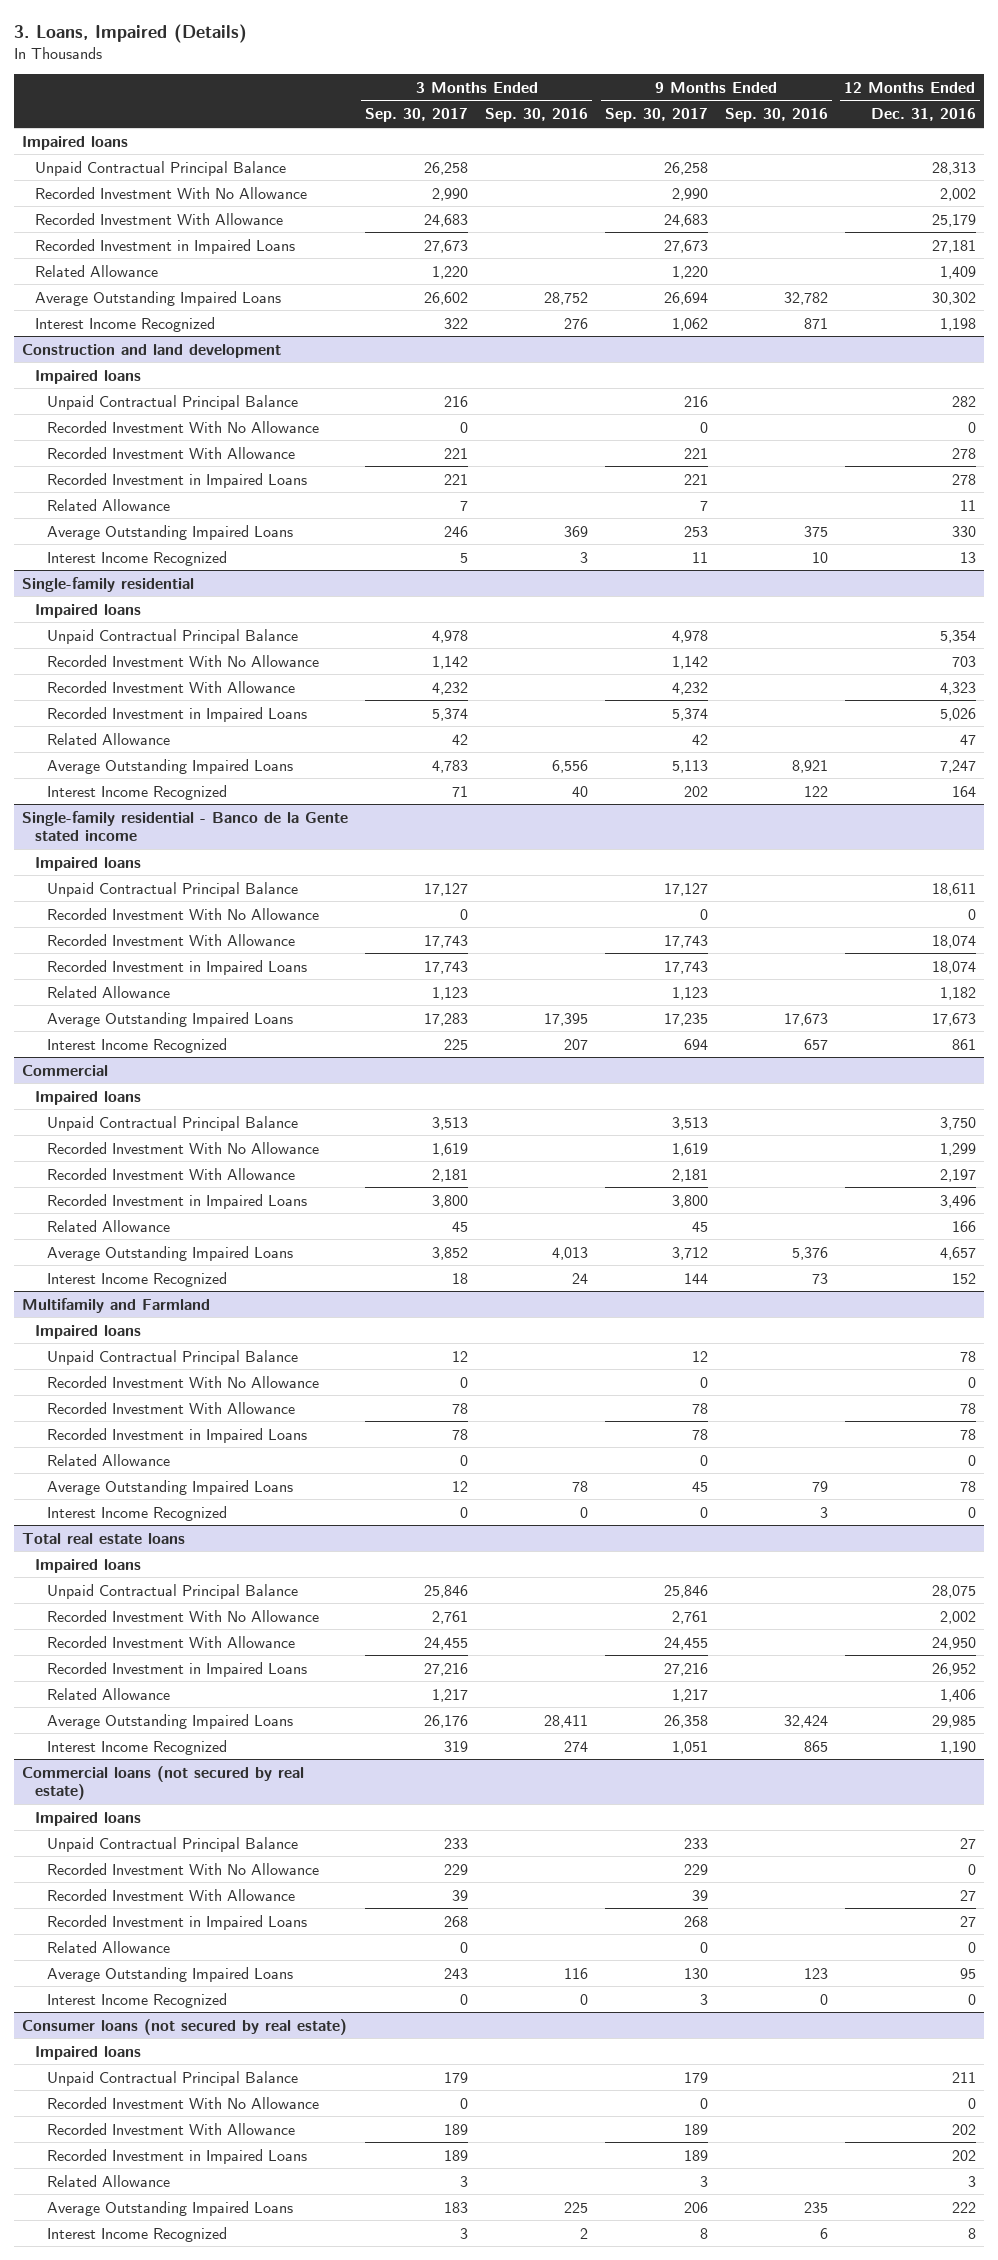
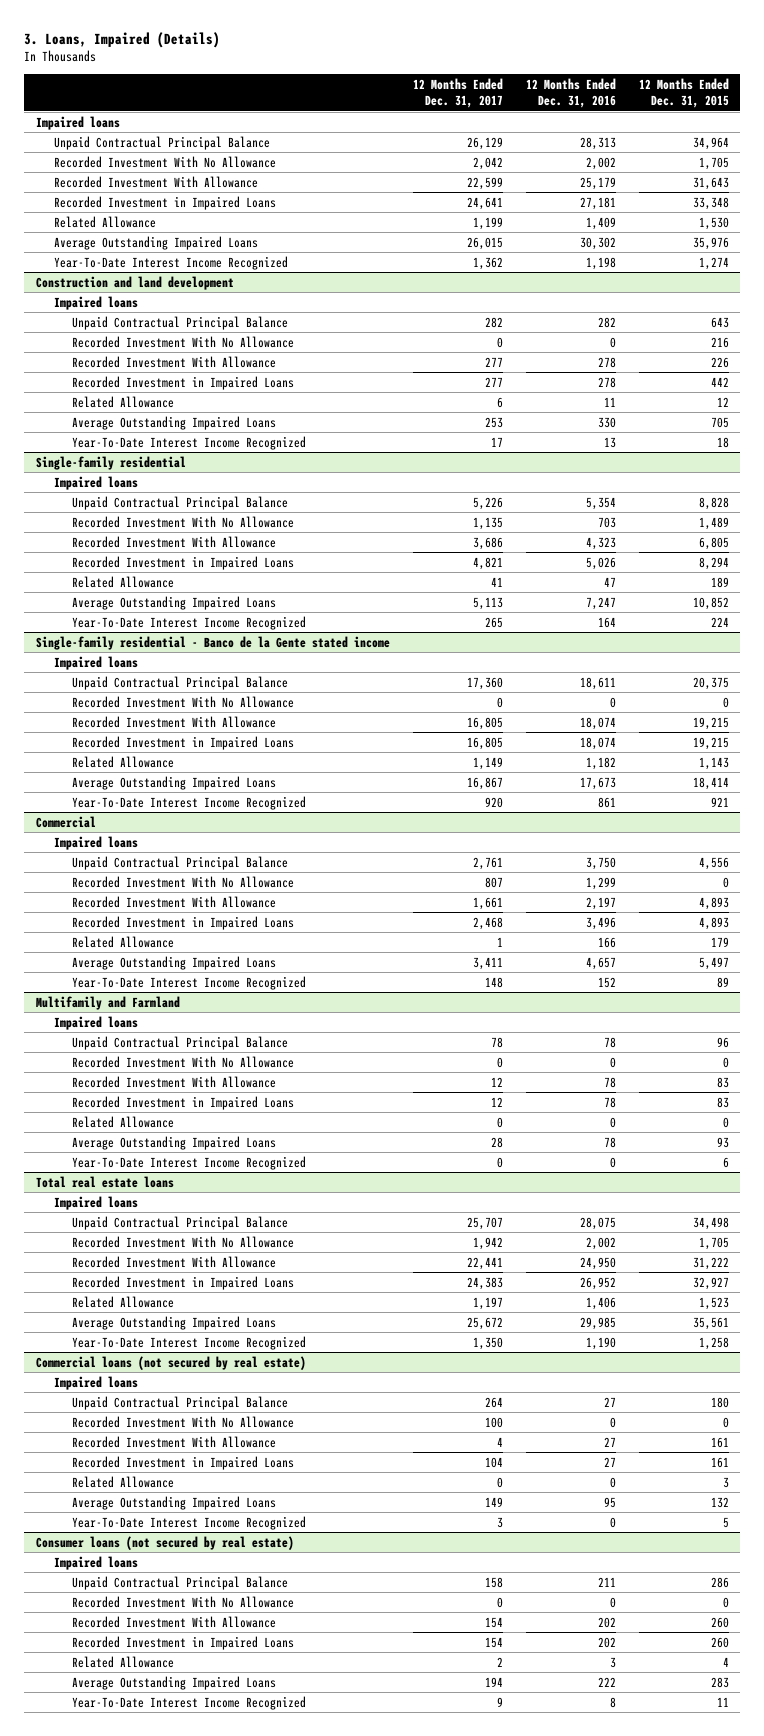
- | 3 Months Ended Sep. 30, 2017 | 3 Months Ended Sep. 30, 2016 | 9 Months Ended Sep. 30, 2017 | 9 Months Ended Sep. 30, 2016 | 12 Months Ended Dec. 31, 2016
+ | 12 Months Ended Dec. 31, 2017 | 12 Months Ended Dec. 31, 2016 | 12 Months Ended Dec. 31, 2015
- Interest Income Recognized | 322 | 276 | 1,062 | 871 | 1,198
+ Year-To-Date Interest Income Recognized | 1,362 | 1,198 | 1,274
@ Construction and land development
- Interest Income Recognized | 5 | 3 | 11 | 10 | 13
+ Year-To-Date Interest Income Recognized | 17 | 13 | 18
@ Single-family residential
- Interest Income Recognized | 71 | 40 | 202 | 122 | 164
+ Year-To-Date Interest Income Recognized | 265 | 164 | 224
@ Single-family residential - Banco de la Gente stated income
- Interest Income Recognized | 225 | 207 | 694 | 657 | 861
+ Year-To-Date Interest Income Recognized | 920 | 861 | 921
@ Commercial
- Interest Income Recognized | 18 | 24 | 144 | 73 | 152
+ Year-To-Date Interest Income Recognized | 148 | 152 | 89
@ Multifamily and Farmland
- Interest Income Recognized | 0 | 0 | 0 | 3 | 0
+ Year-To-Date Interest Income Recognized | 0 | 0 | 6
@ Total real estate loans
- Interest Income Recognized | 319 | 274 | 1,051 | 865 | 1,190
+ Year-To-Date Interest Income Recognized | 1,350 | 1,190 | 1,258
@ Commercial loans (not secured by real estate)
- Interest Income Recognized | 0 | 0 | 3 | 0 | 0
+ Year-To-Date Interest Income Recognized | 3 | 0 | 5
@ Consumer loans (not secured by real estate)
- Interest Income Recognized | 3 | 2 | 8 | 6 | 8
+ Year-To-Date Interest Income Recognized | 9 | 8 | 11

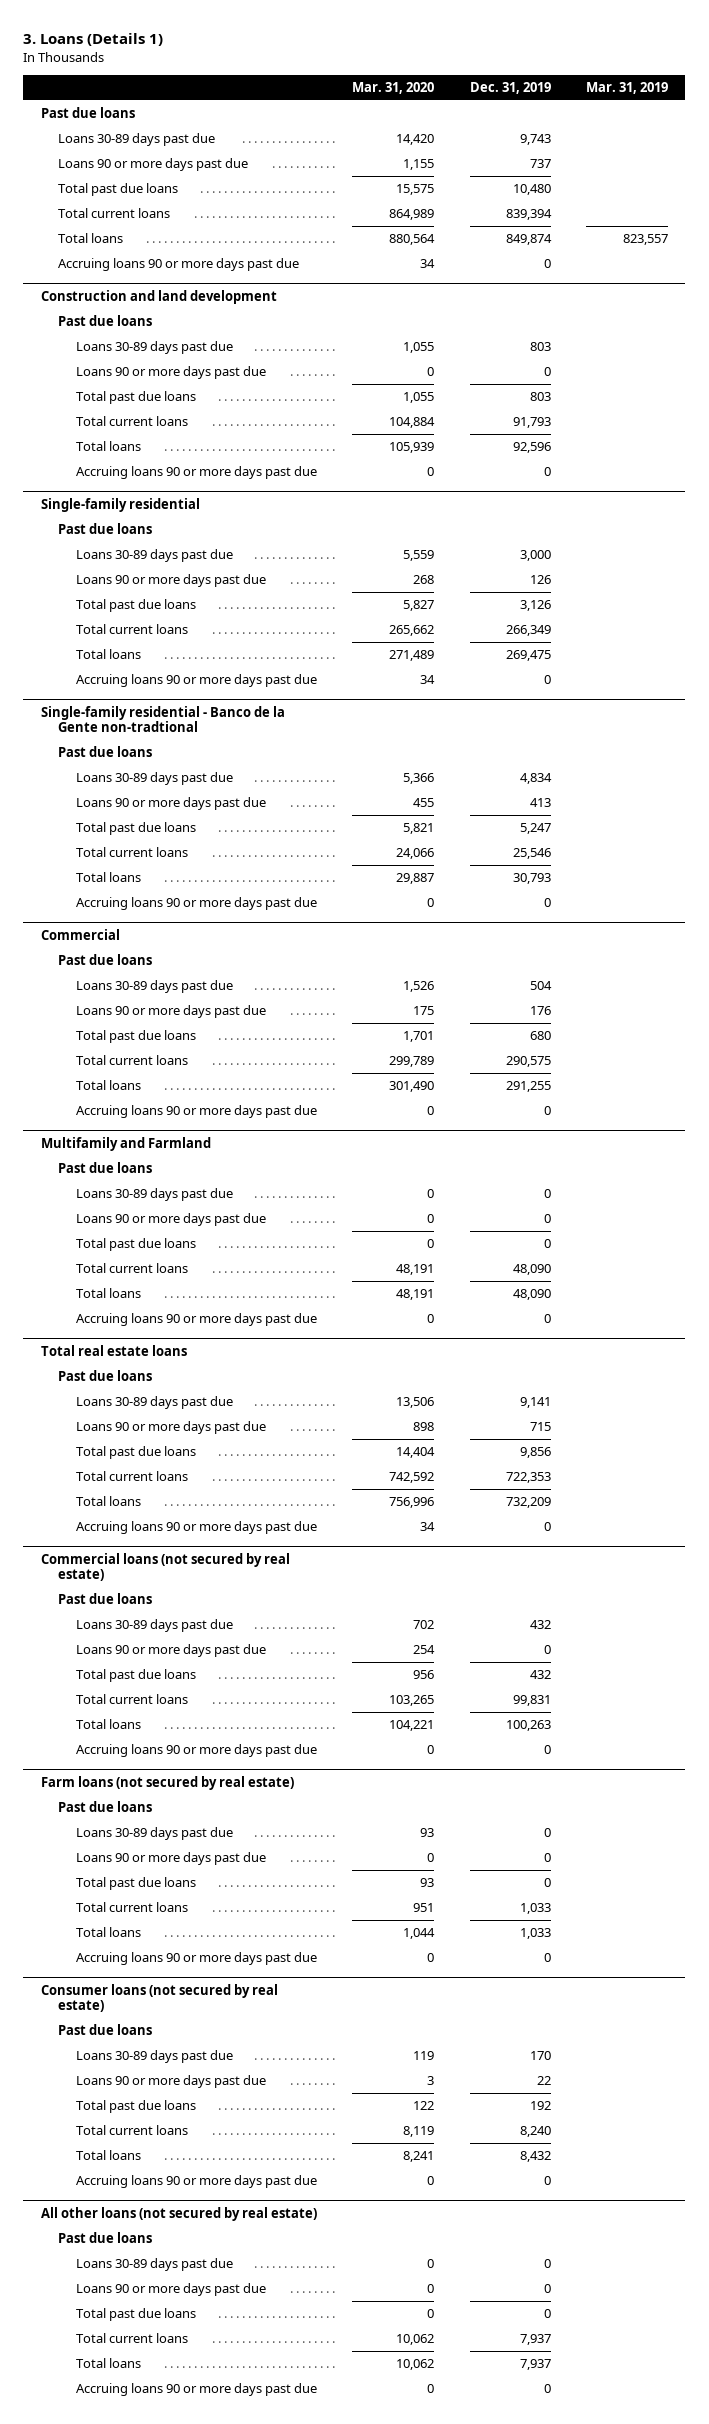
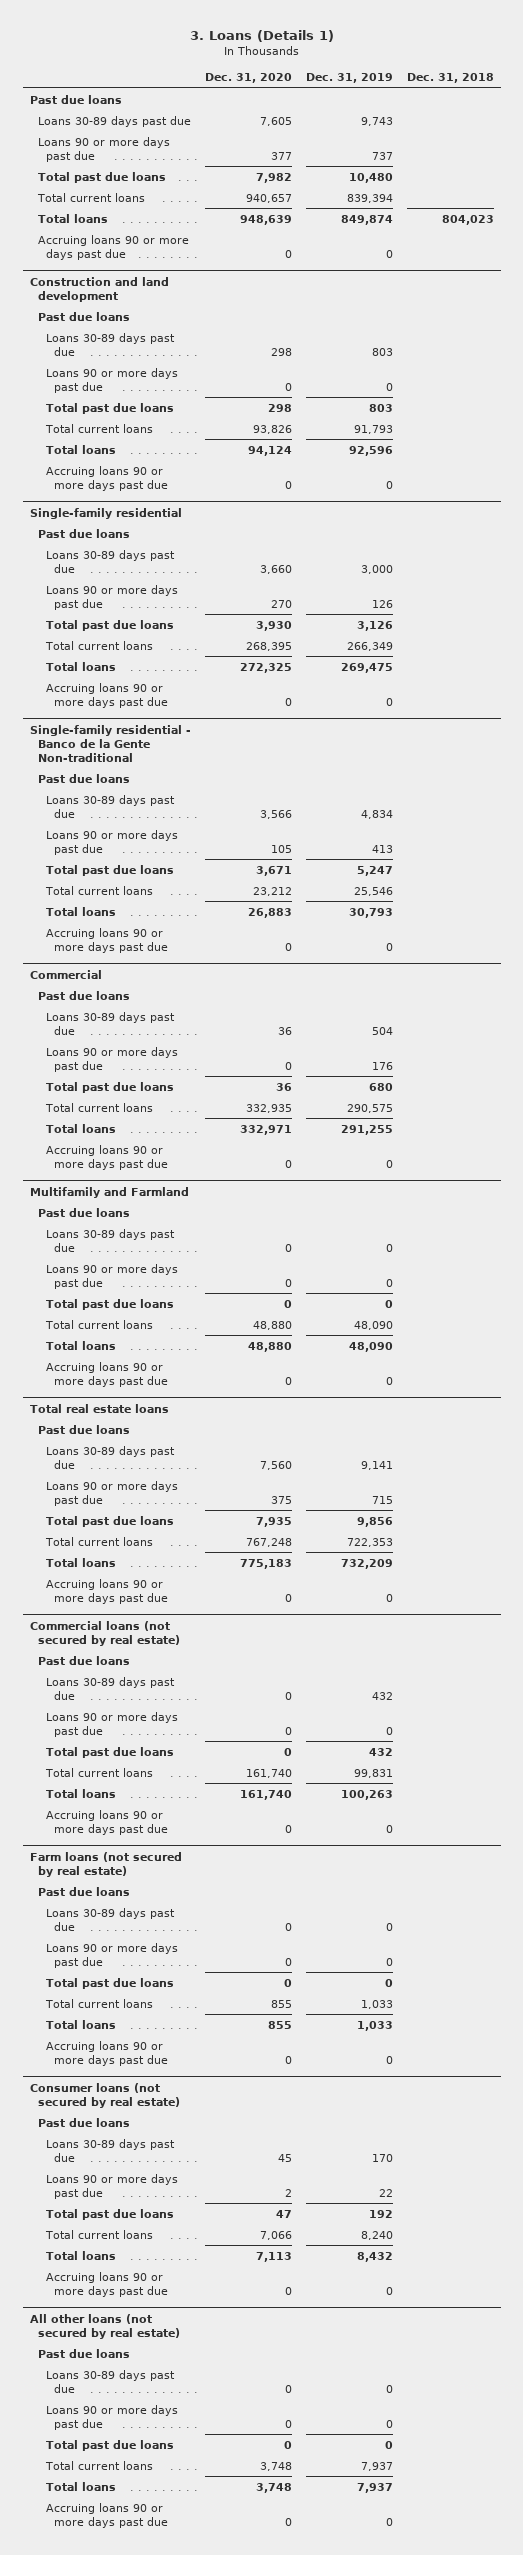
- | Mar. 31, 2020 | Dec. 31, 2019 | Mar. 31, 2019
+ | Dec. 31, 2020 | Dec. 31, 2019 | Dec. 31, 2018
- Single-family residential - Banco de la Gente non-tradtional
+ Single-family residential - Banco de la Gente Non-traditional

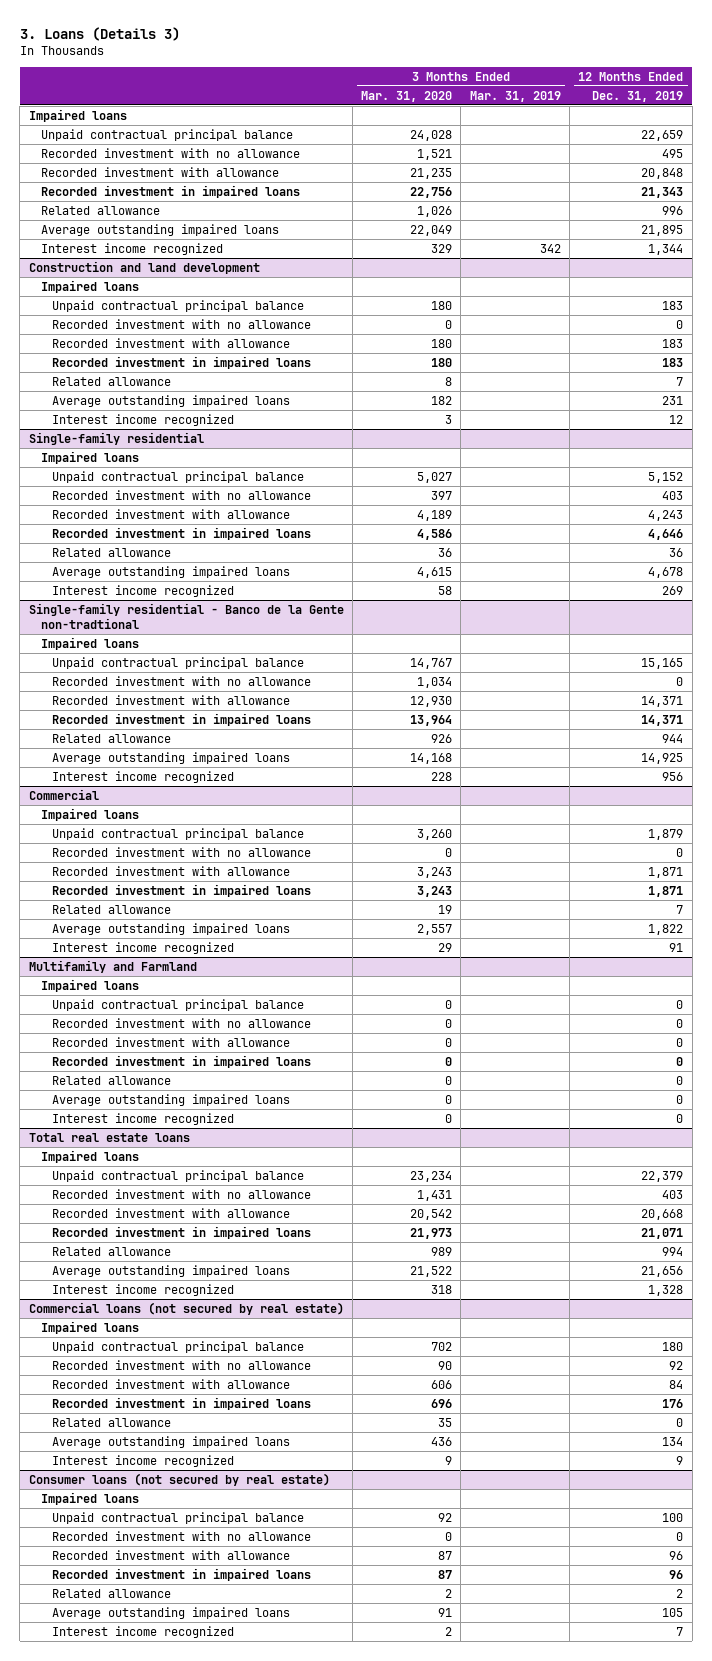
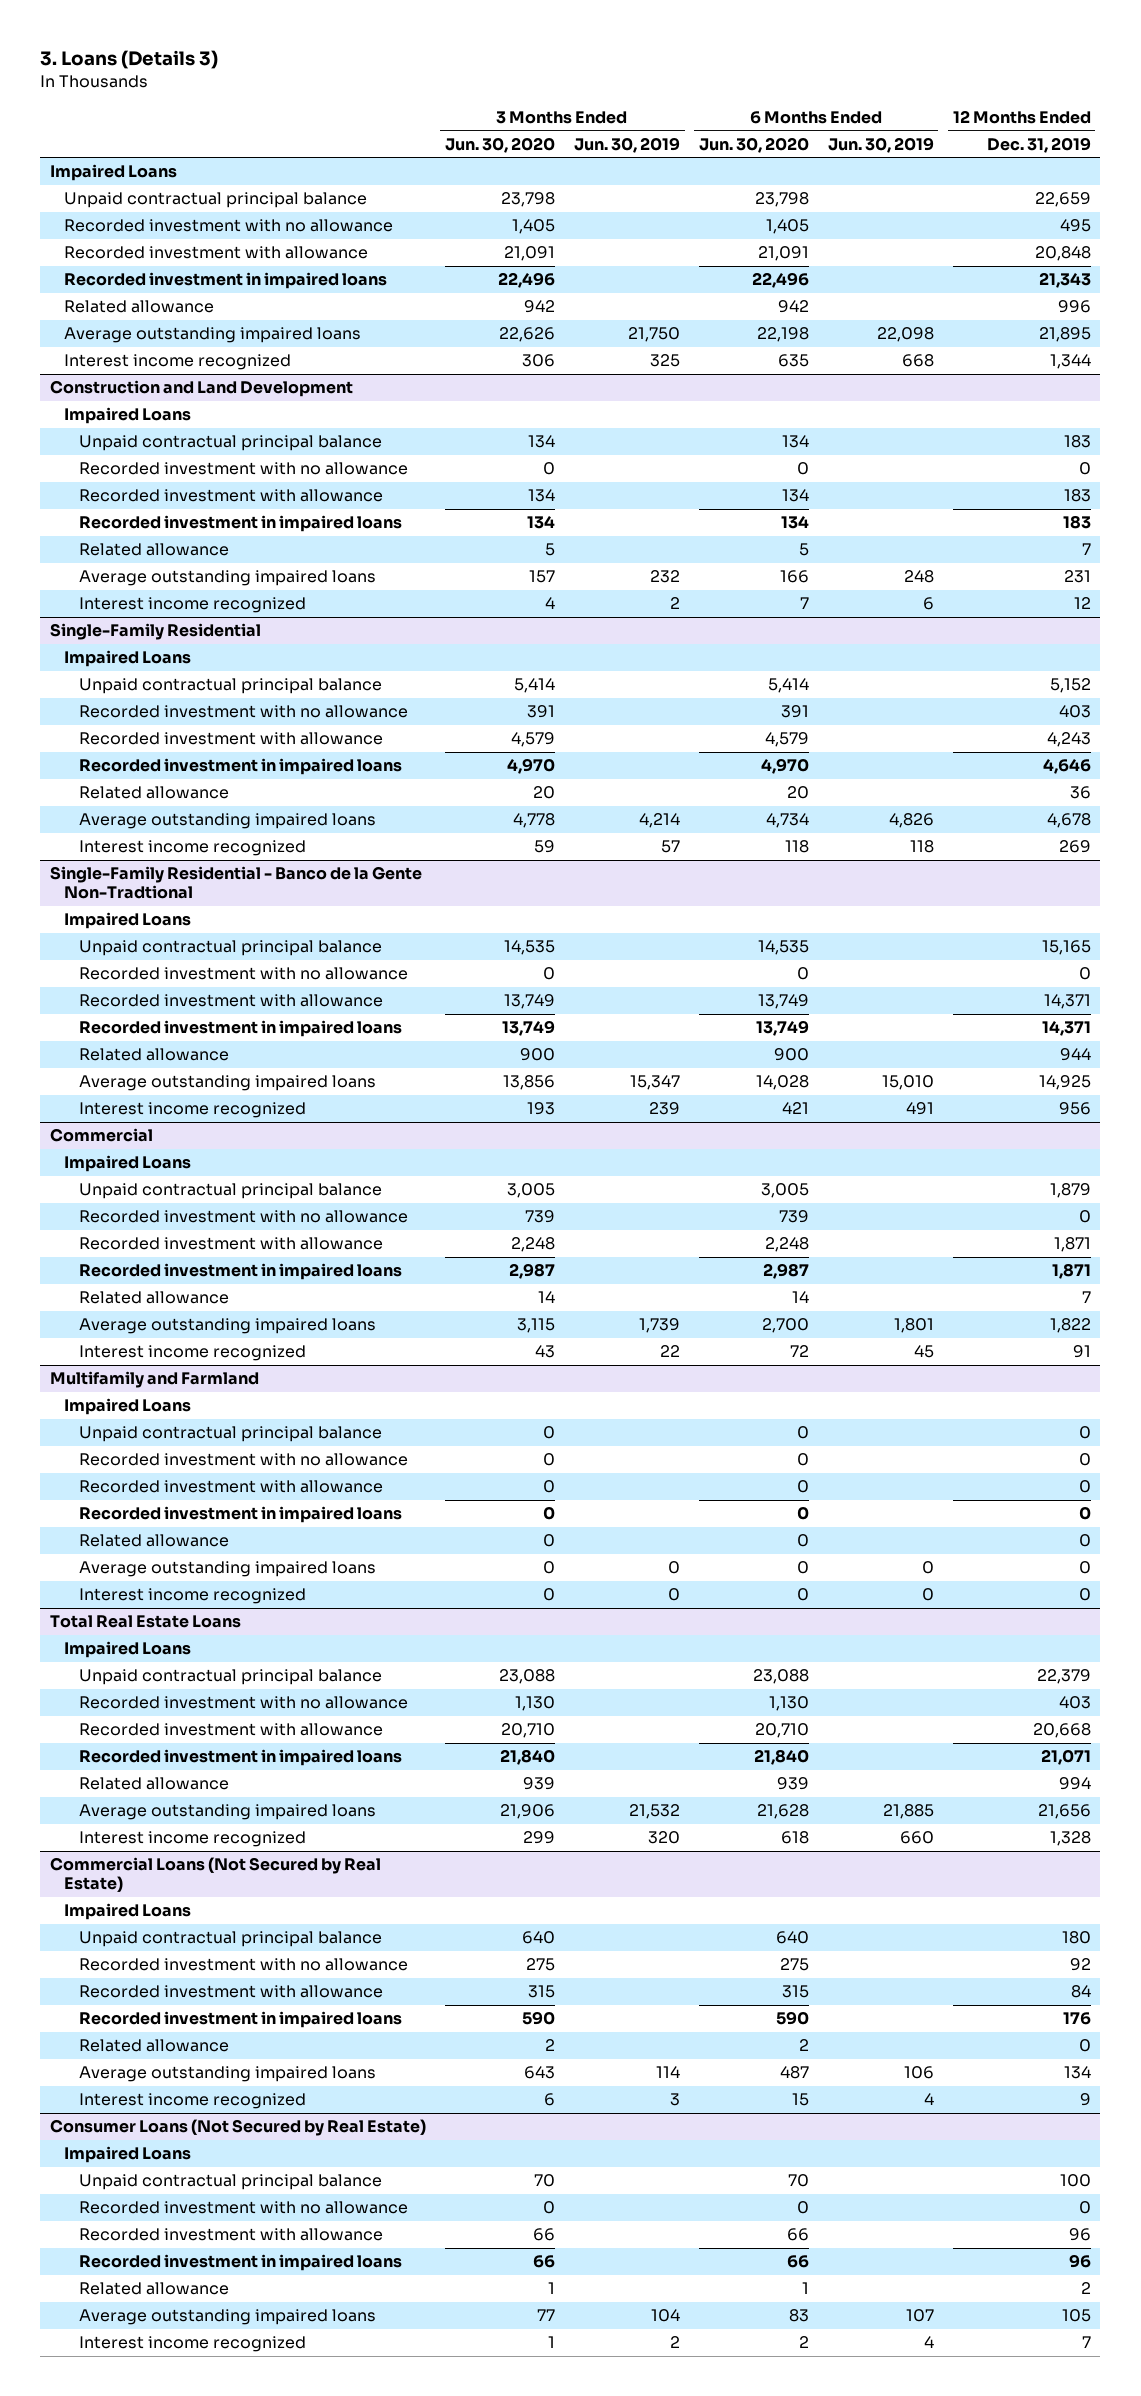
- | 3 Months Ended Mar. 31, 2020 | 3 Months Ended Mar. 31, 2019 | 12 Months Ended Dec. 31, 2019
+ | 3 Months Ended Jun. 30, 2020 | 3 Months Ended Jun. 30, 2019 | 6 Months Ended Jun. 30, 2020 | 6 Months Ended Jun. 30, 2019 | 12 Months Ended Dec. 31, 2019
- Impaired loans
+ Impaired Loans
- Construction and land development
- Impaired loans
+ Construction and Land Development
+ Impaired Loans
- Single-family residential
- Impaired loans
+ Single-Family Residential
+ Impaired Loans
- Single-family residential - Banco de la Gente non-tradtional
- Impaired loans
+ Single-Family Residential - Banco de la Gente Non-Tradtional
+ Impaired Loans
@ Commercial
- Impaired loans
+ Impaired Loans
@ Multifamily and Farmland
- Impaired loans
+ Impaired Loans
- Total real estate loans
- Impaired loans
+ Total Real Estate Loans
+ Impaired Loans
- Commercial loans (not secured by real estate)
- Impaired loans
+ Commercial Loans (Not Secured by Real Estate)
+ Impaired Loans
- Consumer loans (not secured by real estate)
- Impaired loans
+ Consumer Loans (Not Secured by Real Estate)
+ Impaired Loans

